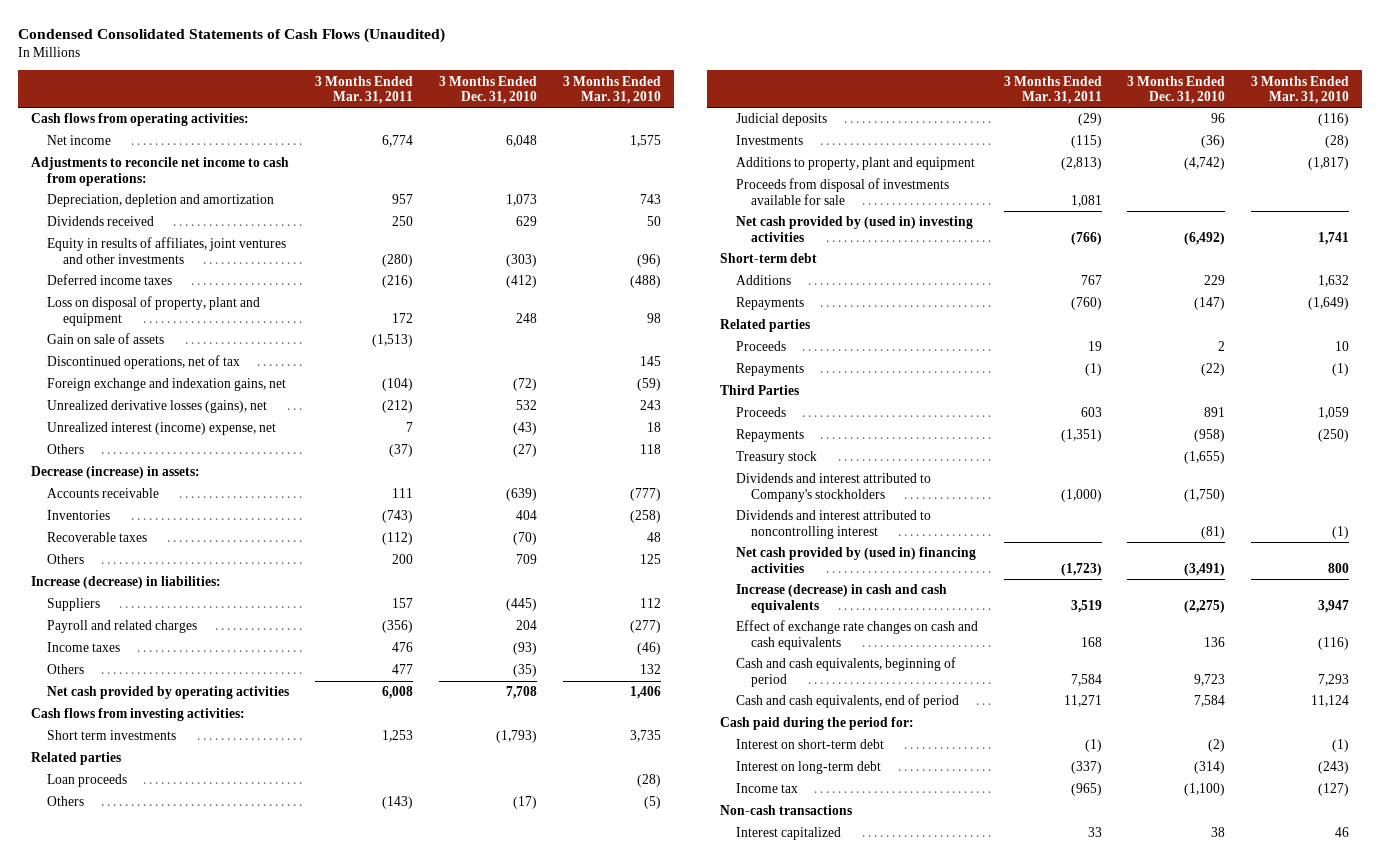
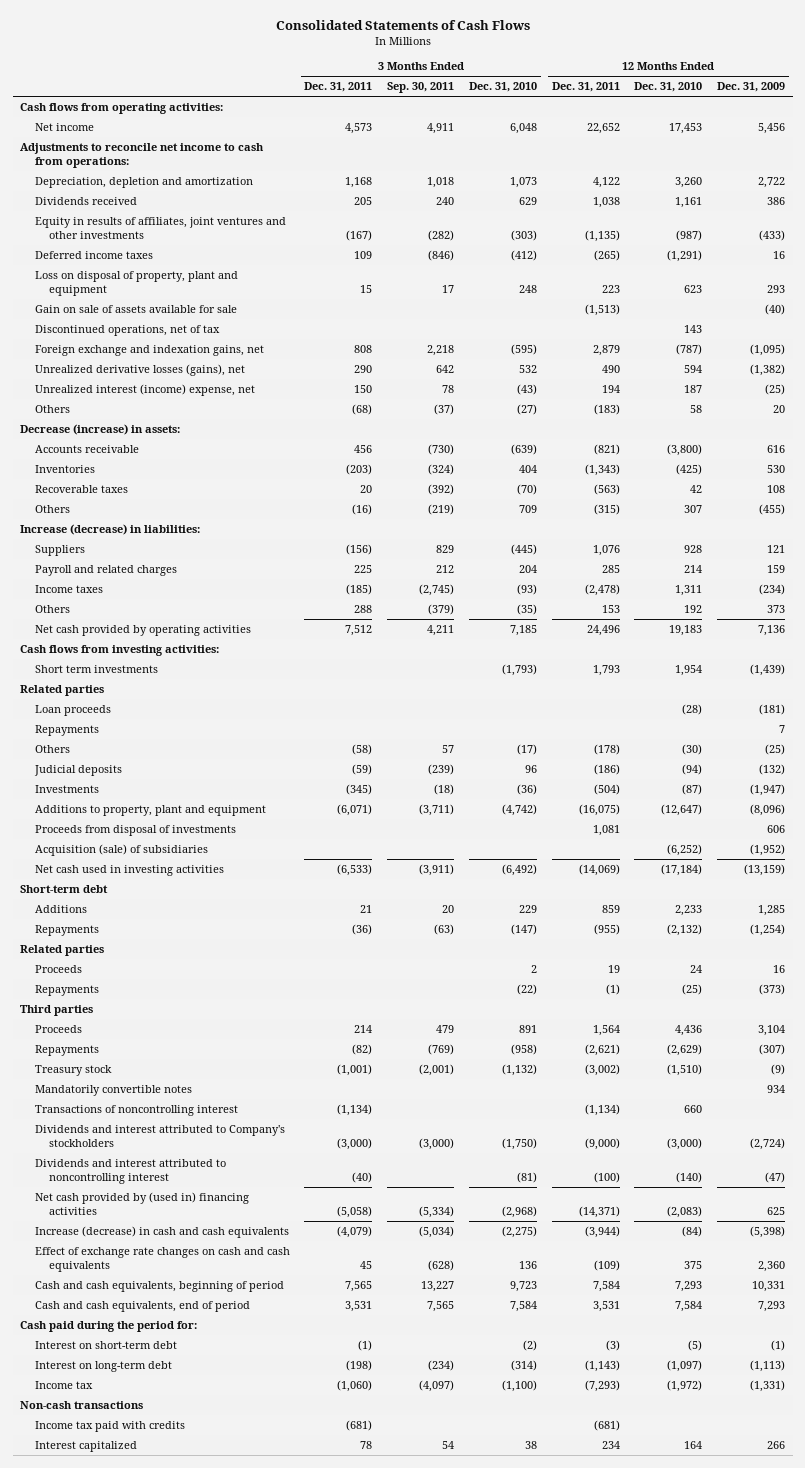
- Condensed Consolidated Statements of Cash Flows (Unaudited)
+ Consolidated Statements of Cash Flows
- | 3 Months Ended Mar. 31, 2011 | 3 Months Ended Dec. 31, 2010 | 3 Months Ended Mar. 31, 2010
+ | 3 Months Ended Dec. 31, 2011 | 3 Months Ended Sep. 30, 2011 | 3 Months Ended Dec. 31, 2010 | 12 Months Ended Dec. 31, 2011 | 12 Months Ended Dec. 31, 2010 | 12 Months Ended Dec. 31, 2009
- Gain on sale of assets | (1,513) | |
+ Gain on sale of assets available for sale | | | | (1,513) | | (40)
- Foreign exchange and indexation gains, net | (104) | (72) | (59)
+ Foreign exchange and indexation gains, net | 808 | 2,218 | (595) | 2,879 | (787) | (1,095)
- Net cash provided by operating activities | 6,008 | 7,708 | 1,406
+ Net cash provided by operating activities | 7,512 | 4,211 | 7,185 | 24,496 | 19,183 | 7,136
+ Repayments | | | | | | 7
- Proceeds from disposal of investments available for sale | 1,081 | |
- Net cash provided by (used in) investing activities | (766) | (6,492) | 1,741
+ Proceeds from disposal of investments | | | | 1,081 | | 606
+ Acquisition (sale) of subsidiaries | | | | | (6,252) | (1,952)
+ Net cash used in investing activities | (6,533) | (3,911) | (6,492) | (14,069) | (17,184) | (13,159)
- Third Parties
+ Third parties
- Treasury stock | | (1,655) |
+ Treasury stock | (1,001) | (2,001) | (1,132) | (3,002) | (1,510) | (9)
+ Mandatorily convertible notes | | | | | | 934
+ Transactions of noncontrolling interest | (1,134) | | | (1,134) | 660 |
- Net cash provided by (used in) financing activities | (1,723) | (3,491) | 800
+ Net cash provided by (used in) financing activities | (5,058) | (5,334) | (2,968) | (14,371) | (2,083) | 625
+ Income tax paid with credits | (681) | | | (681) | |

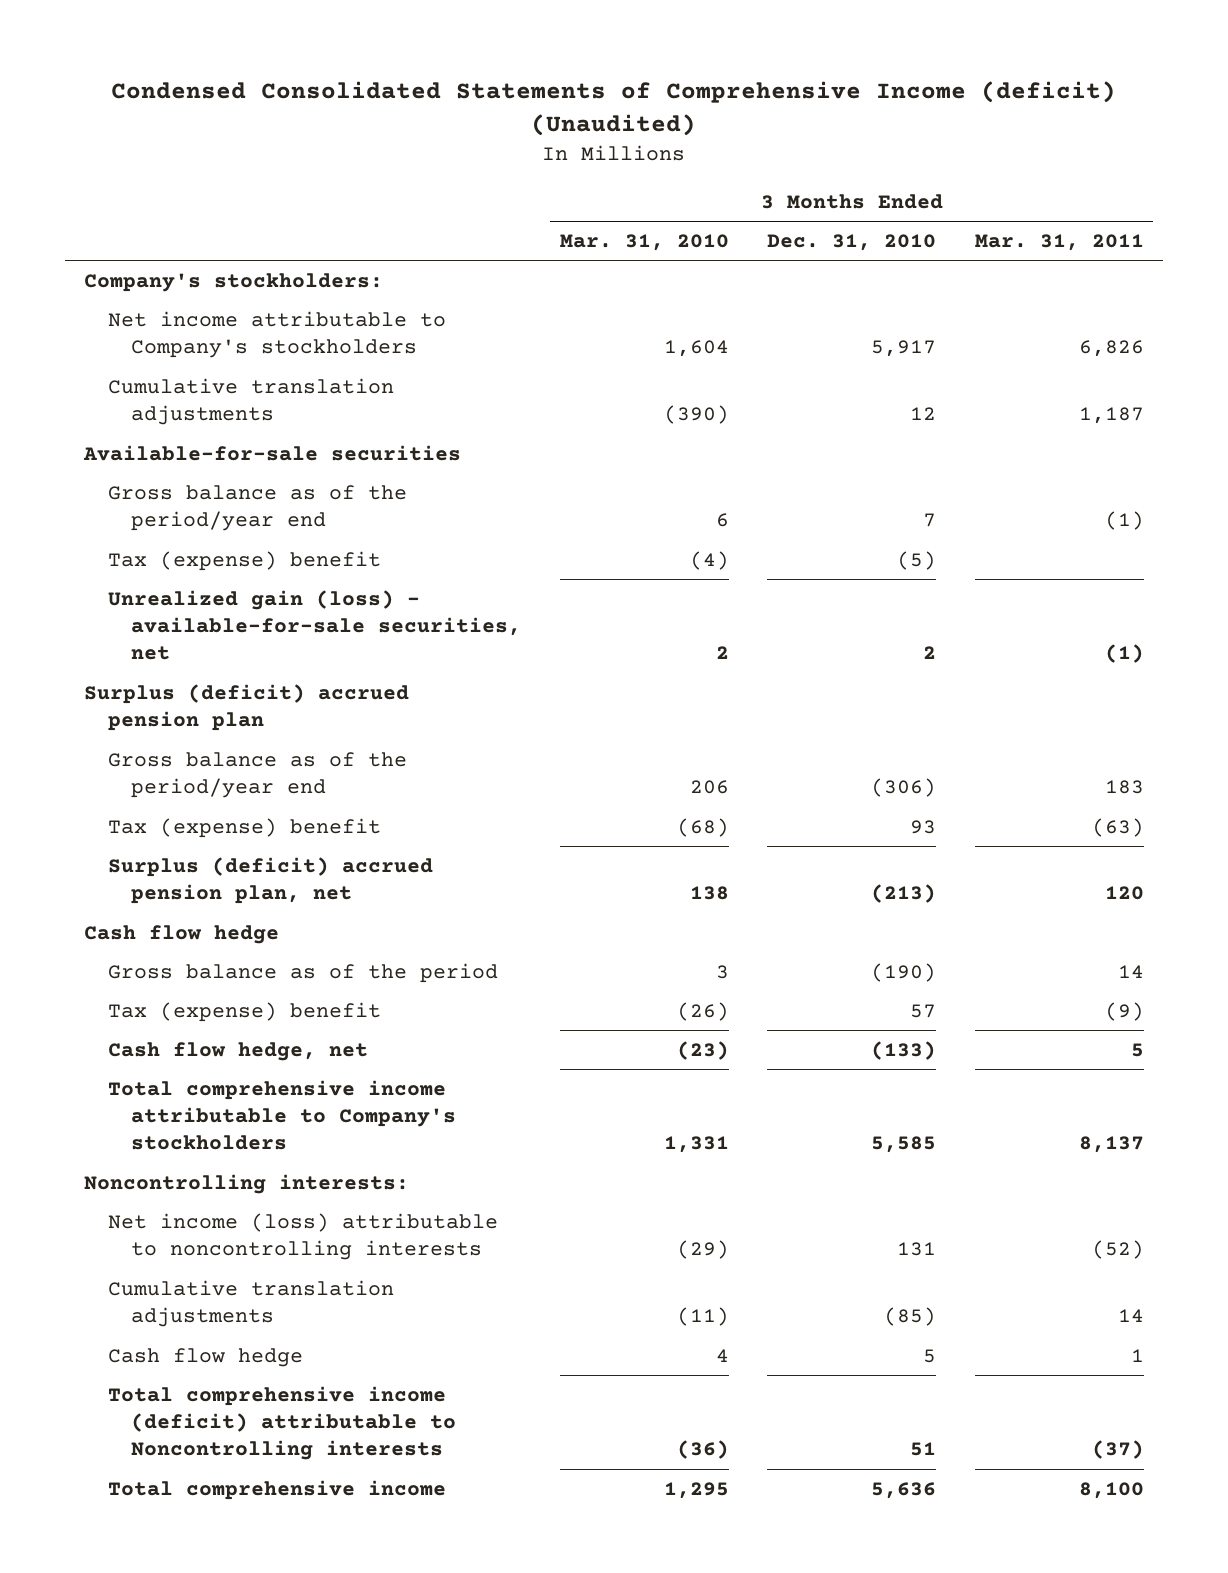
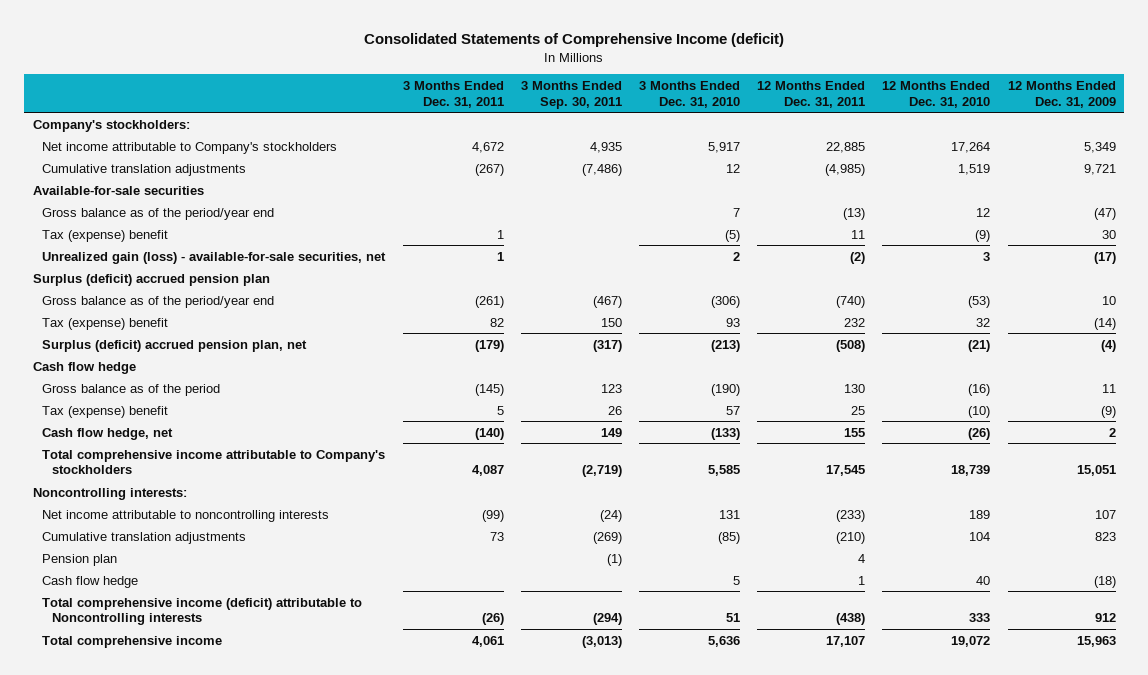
- Condensed Consolidated Statements of Comprehensive Income (deficit) (Unaudited)
+ Consolidated Statements of Comprehensive Income (deficit)
- | 3 Months Ended Mar. 31, 2010 | 3 Months Ended Dec. 31, 2010 | 3 Months Ended Mar. 31, 2011
+ | 3 Months Ended Dec. 31, 2011 | 3 Months Ended Sep. 30, 2011 | 3 Months Ended Dec. 31, 2010 | 12 Months Ended Dec. 31, 2011 | 12 Months Ended Dec. 31, 2010 | 12 Months Ended Dec. 31, 2009
- Net income (loss) attributable to noncontrolling interests | (29) | 131 | (52)
+ Net income attributable to noncontrolling interests | (99) | (24) | 131 | (233) | 189 | 107
+ Pension plan | | (1) | | 4 | |

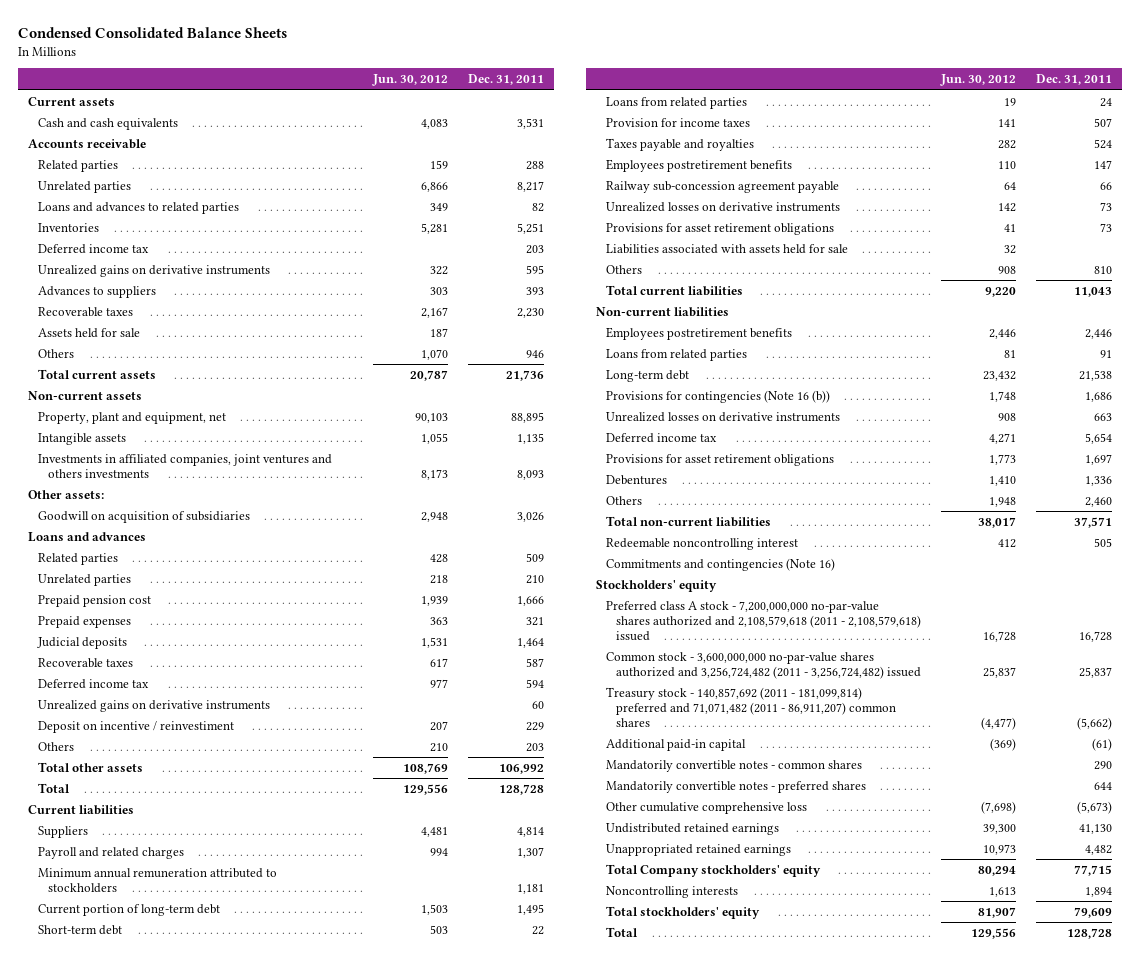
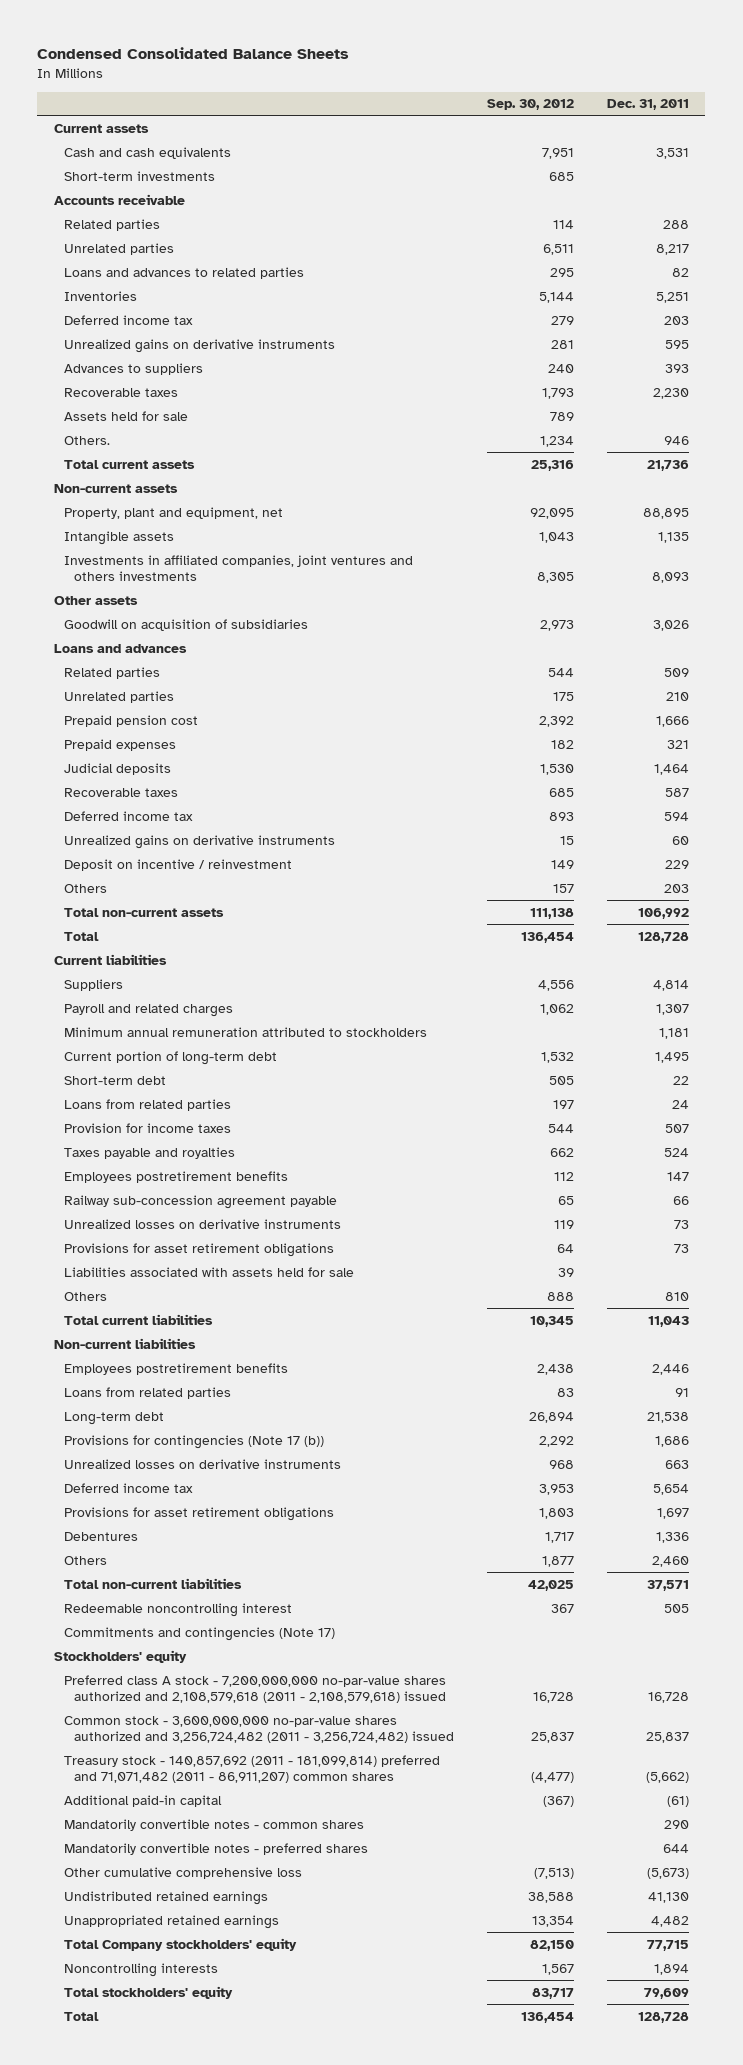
- | Jun. 30, 2012 | Dec. 31, 2011
+ | Sep. 30, 2012 | Dec. 31, 2011
+ Short-term investments | 685 |
- Others | 1,070 | 946
+ Others. | 1,234 | 946
- Other assets:
+ Other assets
- Deposit on incentive / reinvestiment | 207 | 229
+ Deposit on incentive / reinvestment | 149 | 229
- Total other assets | 108,769 | 106,992
+ Total non-current assets | 111,138 | 106,992
- Provisions for contingencies (Note 16 (b)) | 1,748 | 1,686
+ Provisions for contingencies (Note 17 (b)) | 2,292 | 1,686
- Commitments and contingencies (Note 16)
+ Commitments and contingencies (Note 17)

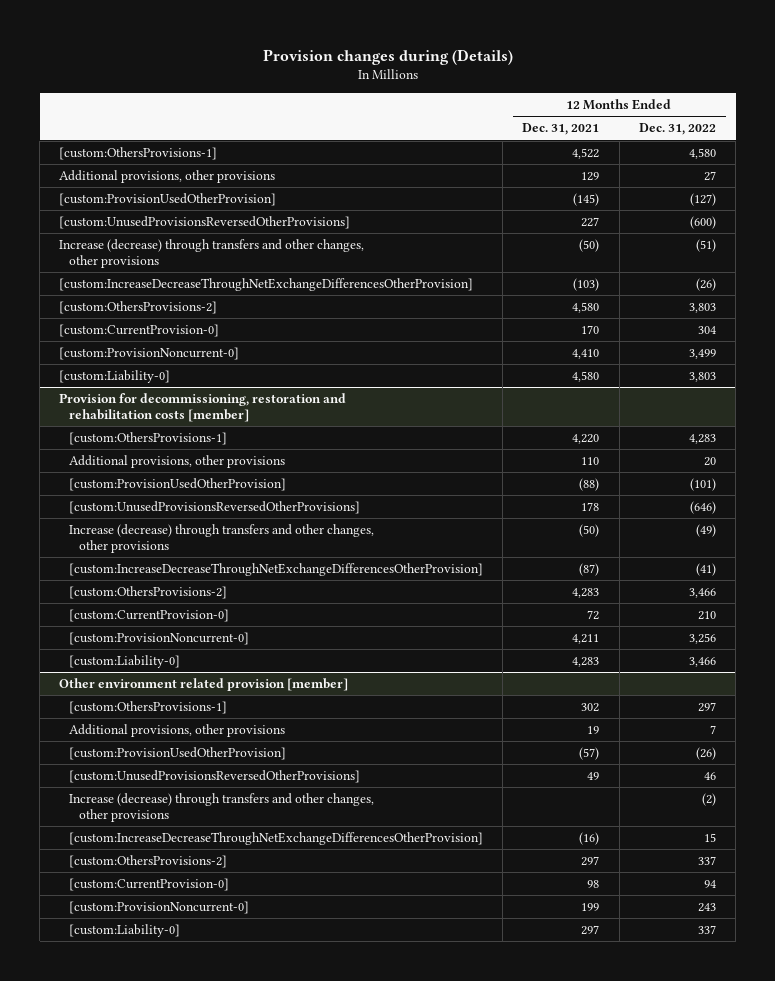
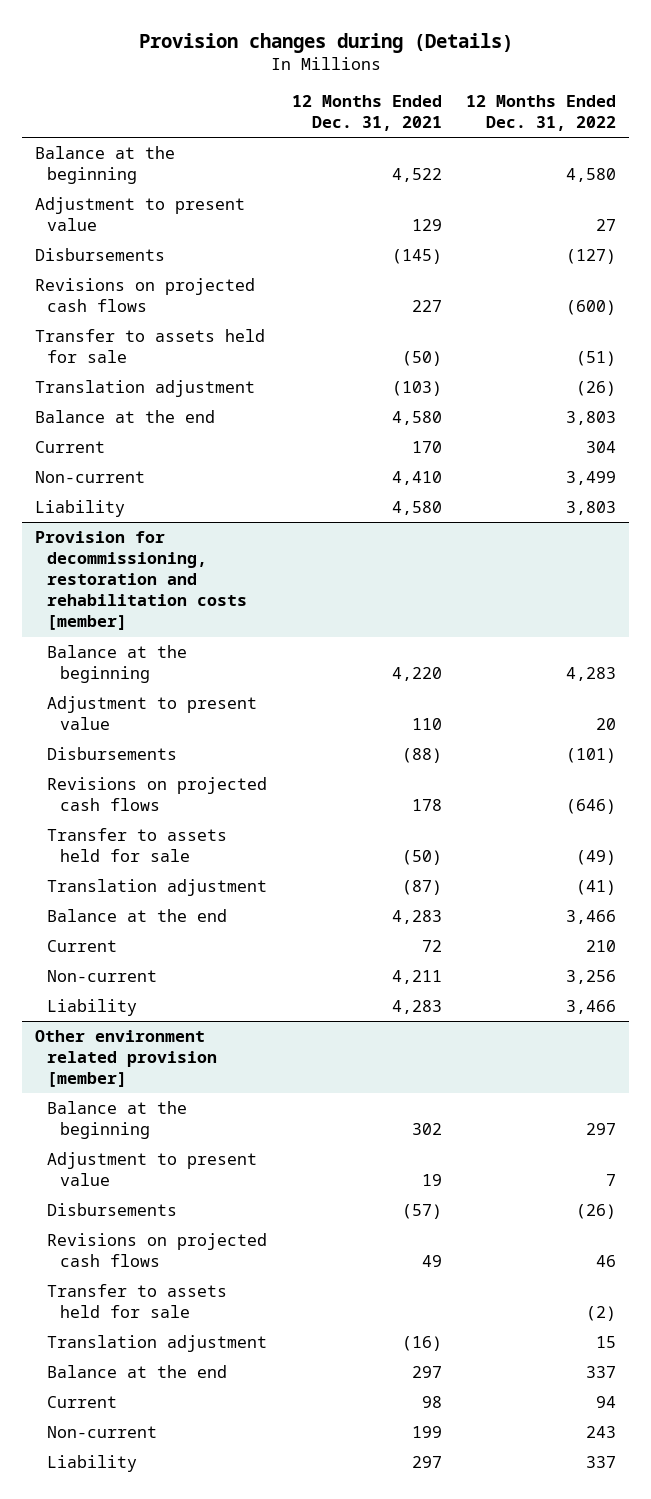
- [custom:OthersProvisions-1] | 4,522 | 4,580
- Additional provisions, other provisions | 129 | 27
- [custom:ProvisionUsedOtherProvision] | (145) | (127)
- [custom:UnusedProvisionsReversedOtherProvisions] | 227 | (600)
- Increase (decrease) through transfers and other changes, other provisions | (50) | (51)
- [custom:IncreaseDecreaseThroughNetExchangeDifferencesOtherProvision] | (103) | (26)
- [custom:OthersProvisions-2] | 4,580 | 3,803
- [custom:CurrentProvision-0] | 170 | 304
- [custom:ProvisionNoncurrent-0] | 4,410 | 3,499
- [custom:Liability-0] | 4,580 | 3,803
+ Balance at the beginning | 4,522 | 4,580
+ Adjustment to present value | 129 | 27
+ Disbursements | (145) | (127)
+ Revisions on projected cash flows | 227 | (600)
+ Transfer to assets held for sale | (50) | (51)
+ Translation adjustment | (103) | (26)
+ Balance at the end | 4,580 | 3,803
+ Current | 170 | 304
+ Non-current | 4,410 | 3,499
+ Liability | 4,580 | 3,803
@ Provision for decommissioning, restoration and rehabilitation costs [member]
- [custom:OthersProvisions-1] | 4,220 | 4,283
- Additional provisions, other provisions | 110 | 20
- [custom:ProvisionUsedOtherProvision] | (88) | (101)
- [custom:UnusedProvisionsReversedOtherProvisions] | 178 | (646)
- Increase (decrease) through transfers and other changes, other provisions | (50) | (49)
- [custom:IncreaseDecreaseThroughNetExchangeDifferencesOtherProvision] | (87) | (41)
- [custom:OthersProvisions-2] | 4,283 | 3,466
- [custom:CurrentProvision-0] | 72 | 210
- [custom:ProvisionNoncurrent-0] | 4,211 | 3,256
- [custom:Liability-0] | 4,283 | 3,466
+ Balance at the beginning | 4,220 | 4,283
+ Adjustment to present value | 110 | 20
+ Disbursements | (88) | (101)
+ Revisions on projected cash flows | 178 | (646)
+ Transfer to assets held for sale | (50) | (49)
+ Translation adjustment | (87) | (41)
+ Balance at the end | 4,283 | 3,466
+ Current | 72 | 210
+ Non-current | 4,211 | 3,256
+ Liability | 4,283 | 3,466
@ Other environment related provision [member]
- [custom:OthersProvisions-1] | 302 | 297
- Additional provisions, other provisions | 19 | 7
- [custom:ProvisionUsedOtherProvision] | (57) | (26)
- [custom:UnusedProvisionsReversedOtherProvisions] | 49 | 46
- Increase (decrease) through transfers and other changes, other provisions | | (2)
- [custom:IncreaseDecreaseThroughNetExchangeDifferencesOtherProvision] | (16) | 15
- [custom:OthersProvisions-2] | 297 | 337
- [custom:CurrentProvision-0] | 98 | 94
- [custom:ProvisionNoncurrent-0] | 199 | 243
- [custom:Liability-0] | 297 | 337
+ Balance at the beginning | 302 | 297
+ Adjustment to present value | 19 | 7
+ Disbursements | (57) | (26)
+ Revisions on projected cash flows | 49 | 46
+ Transfer to assets held for sale | | (2)
+ Translation adjustment | (16) | 15
+ Balance at the end | 297 | 337
+ Current | 98 | 94
+ Non-current | 199 | 243
+ Liability | 297 | 337

